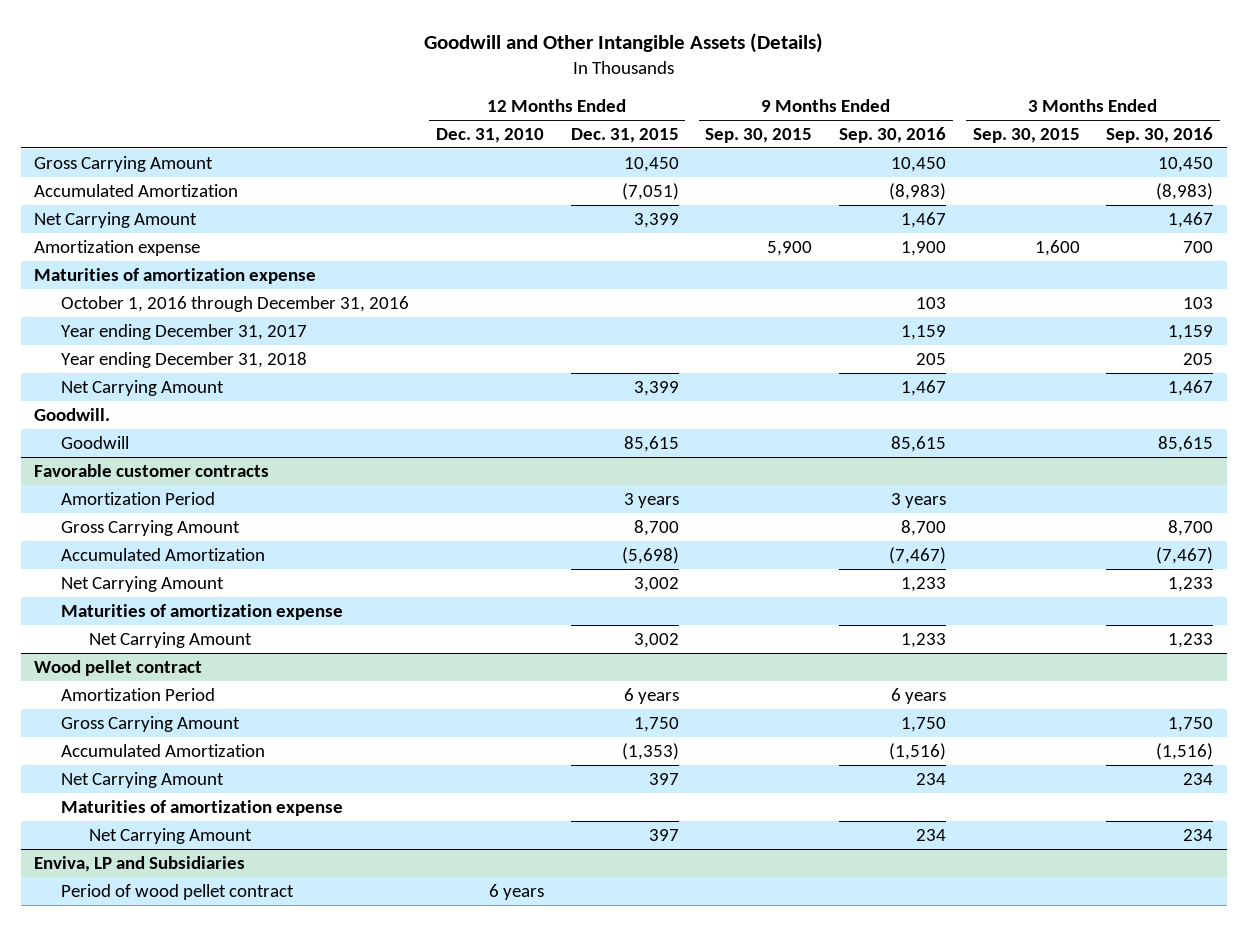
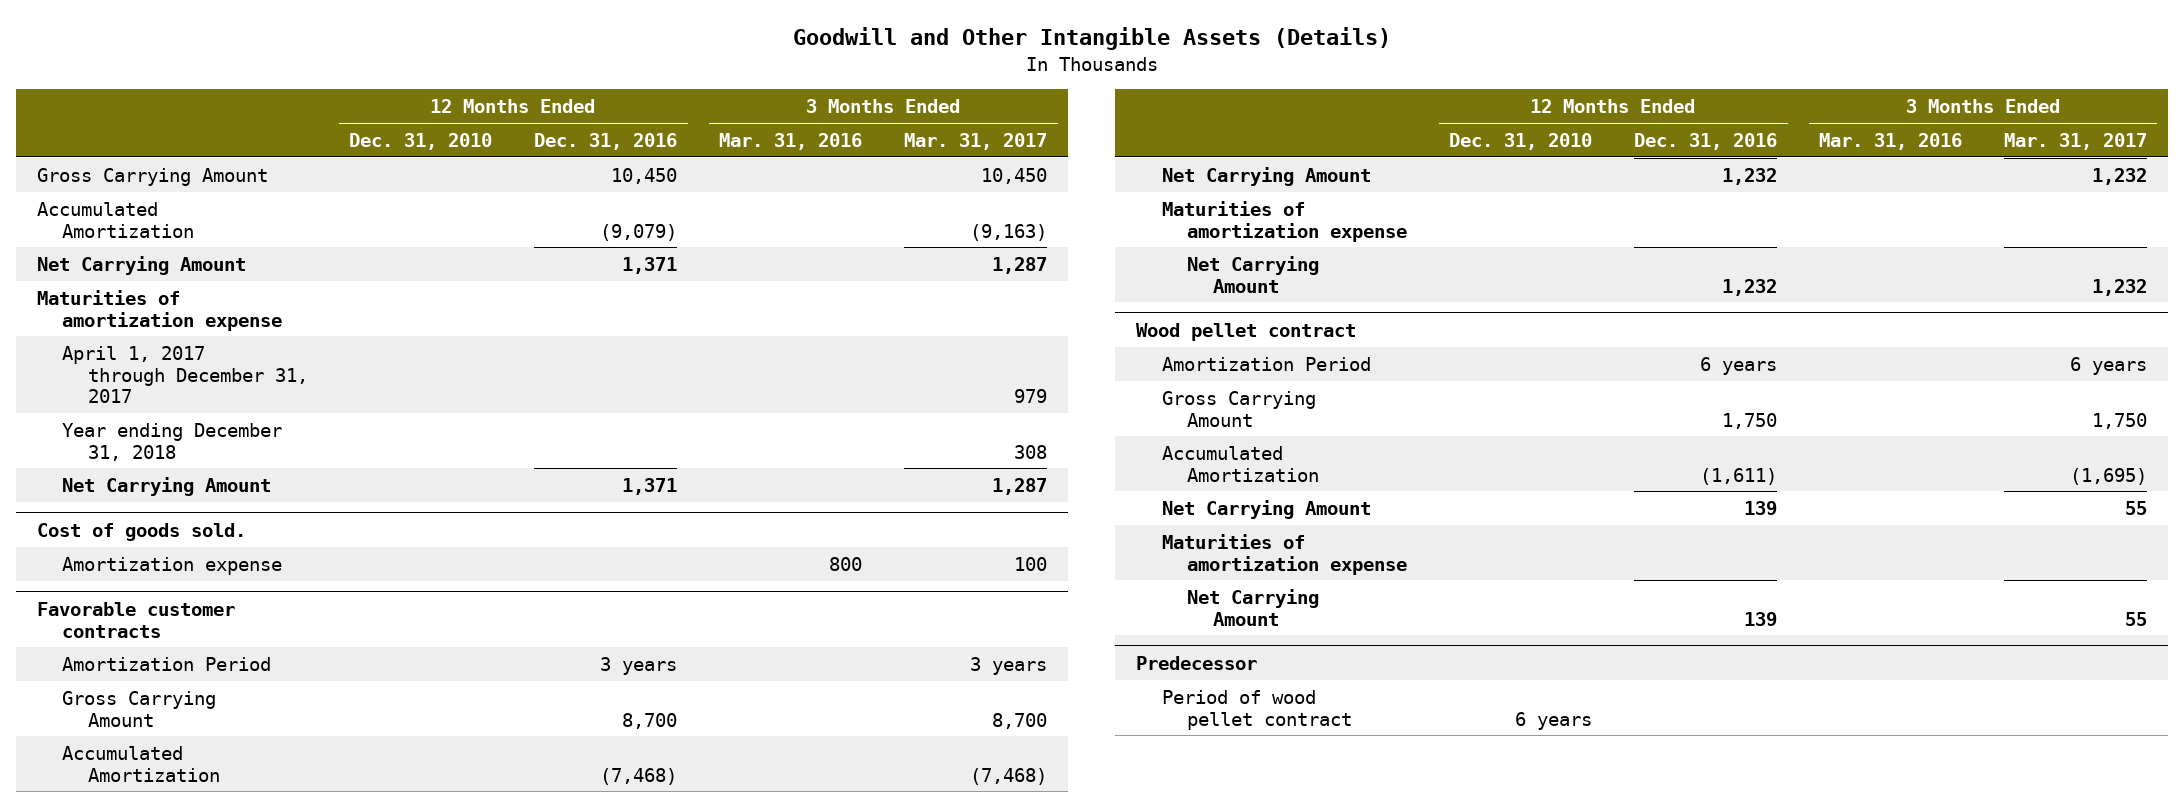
- | 12 Months Ended Dec. 31, 2010 | 12 Months Ended Dec. 31, 2015 | 9 Months Ended Sep. 30, 2015 | 9 Months Ended Sep. 30, 2016 | 3 Months Ended Sep. 30, 2015 | 3 Months Ended Sep. 30, 2016
+ | 12 Months Ended Dec. 31, 2010 | 12 Months Ended Dec. 31, 2016 | 3 Months Ended Mar. 31, 2016 | 3 Months Ended Mar. 31, 2017
- Amortization expense | | | 5,900 | 1,900 | 1,600 | 700
- October 1, 2016 through December 31, 2016 | | | | 103 | | 103
- Year ending December 31, 2017 | | | | 1,159 | | 1,159
+ April 1, 2017 through December 31, 2017 | | | | 979
- Goodwill.
- Goodwill | | 85,615 | | 85,615 | | 85,615
+ Cost of goods sold.
+ Amortization expense | | | 800 | 100
- Enviva, LP and Subsidiaries
+ Predecessor

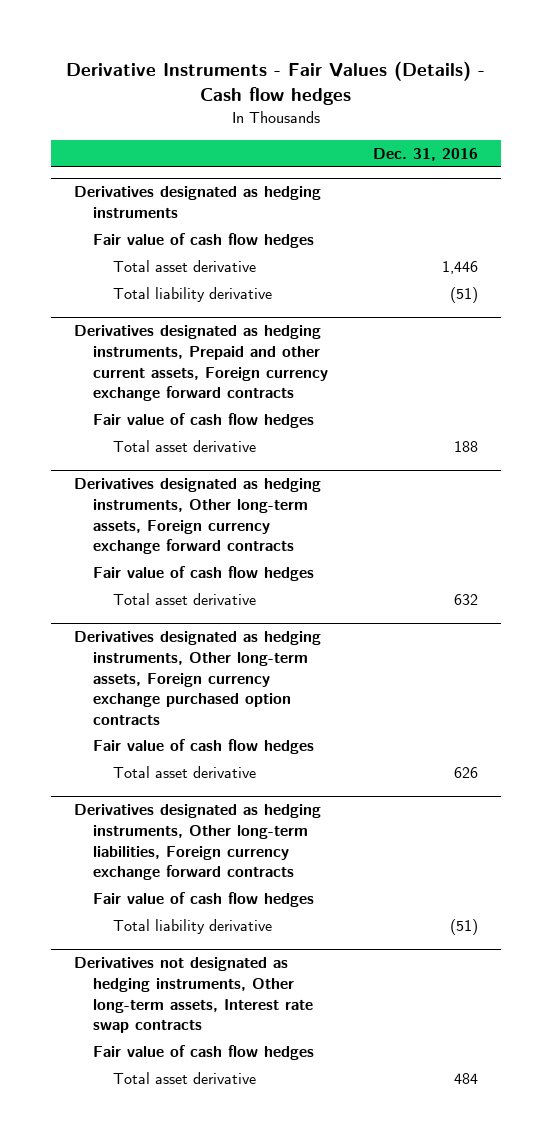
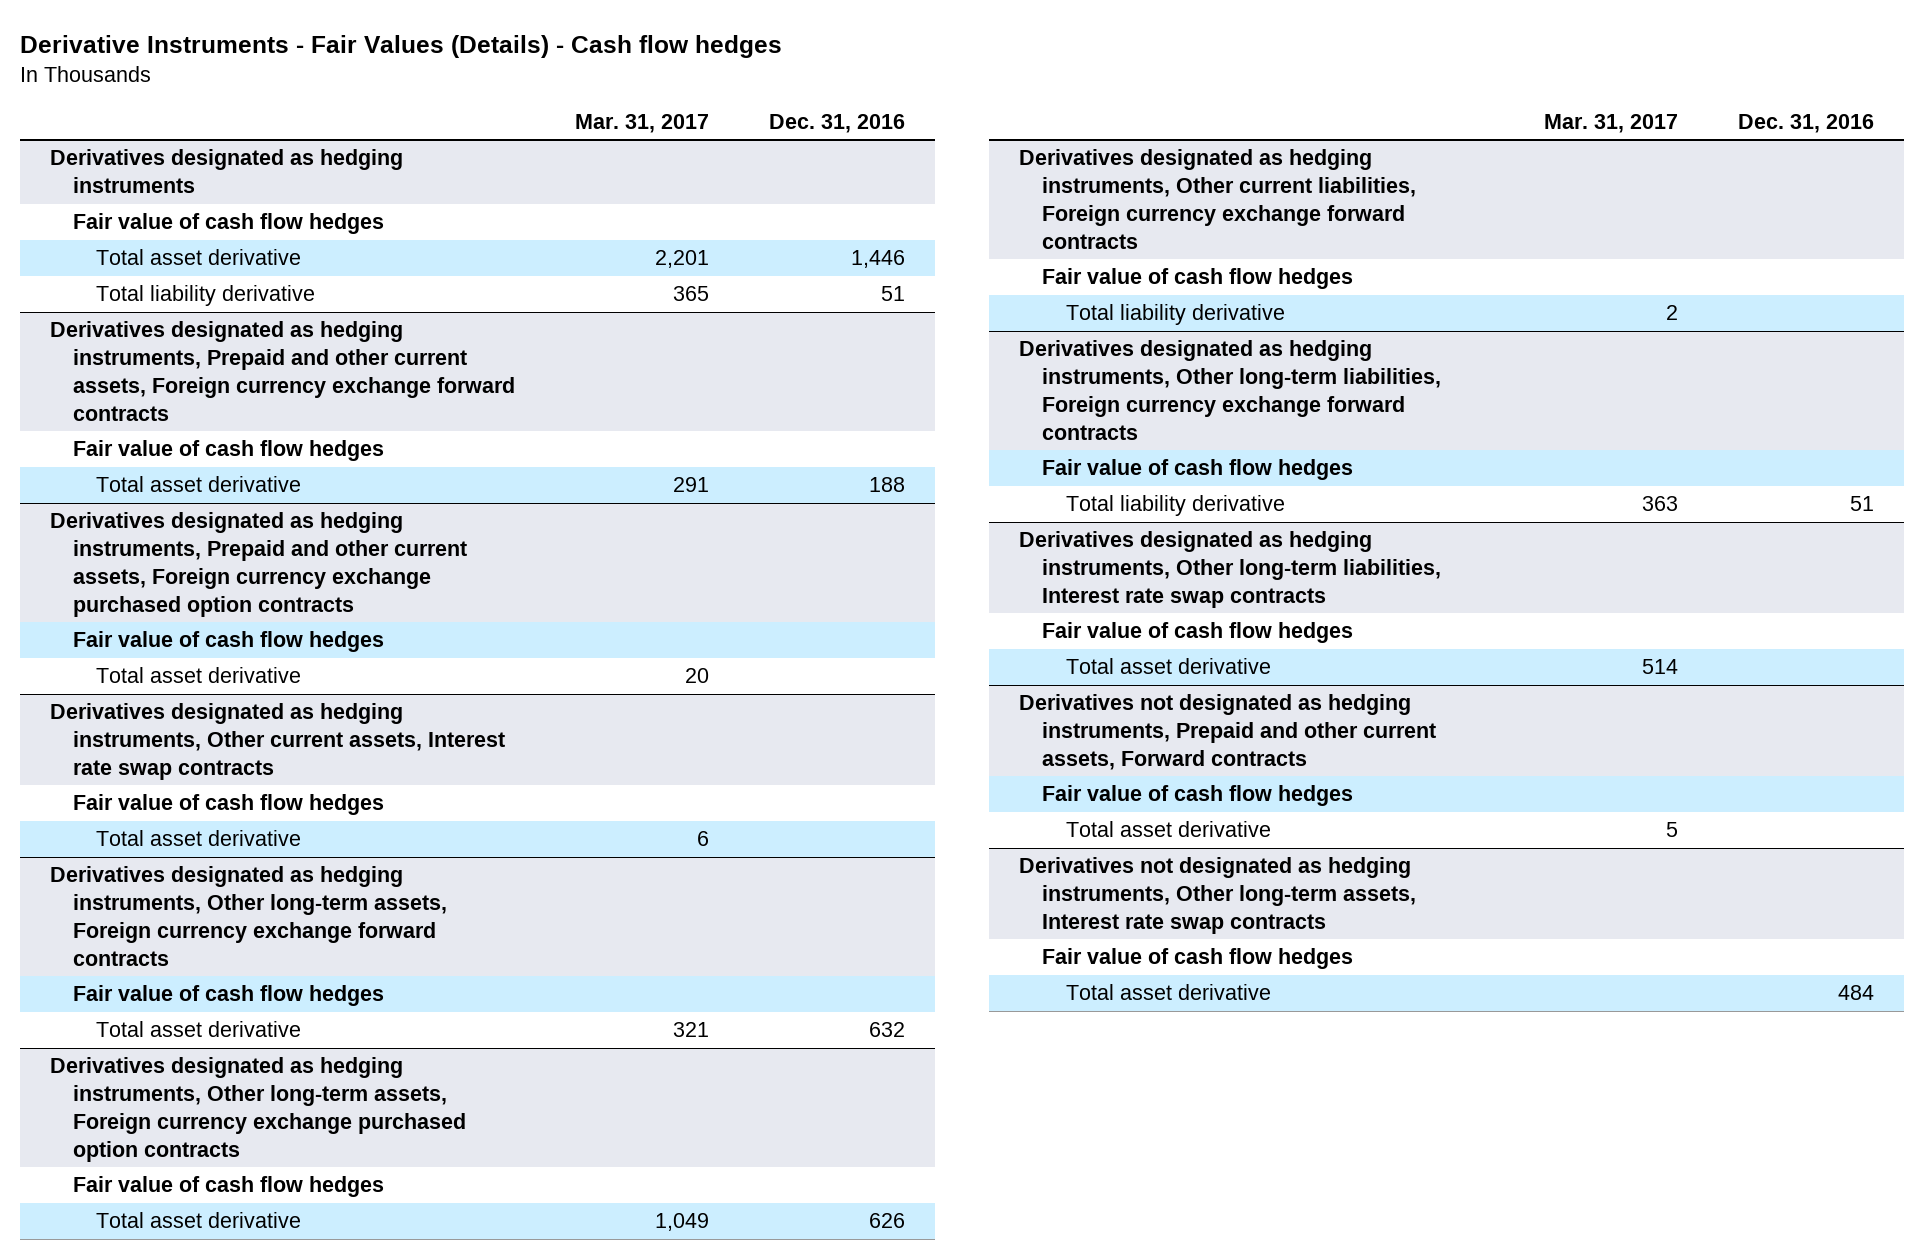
- | Dec. 31, 2016
+ | Mar. 31, 2017 | Dec. 31, 2016
@ Derivatives designated as hedging instruments
- Total liability derivative | (51)
+ Total liability derivative | 365 | 51
+ Derivatives designated as hedging instruments, Prepaid and other current assets, Foreign currency exchange purchased option contracts
+ Fair value of cash flow hedges
+ Total asset derivative | 20 |
+ Derivatives designated as hedging instruments, Other current assets, Interest rate swap contracts
+ Fair value of cash flow hedges
+ Total asset derivative | 6 |
+ Derivatives designated as hedging instruments, Other current liabilities, Foreign currency exchange forward contracts
+ Fair value of cash flow hedges
+ Total liability derivative | 2 |
@ Derivatives designated as hedging instruments, Other long-term liabilities, Foreign currency exchange forward contracts
- Total liability derivative | (51)
+ Total liability derivative | 363 | 51
+ Derivatives designated as hedging instruments, Other long-term liabilities, Interest rate swap contracts
+ Fair value of cash flow hedges
+ Total asset derivative | 514 |
+ Derivatives not designated as hedging instruments, Prepaid and other current assets, Forward contracts
+ Fair value of cash flow hedges
+ Total asset derivative | 5 |

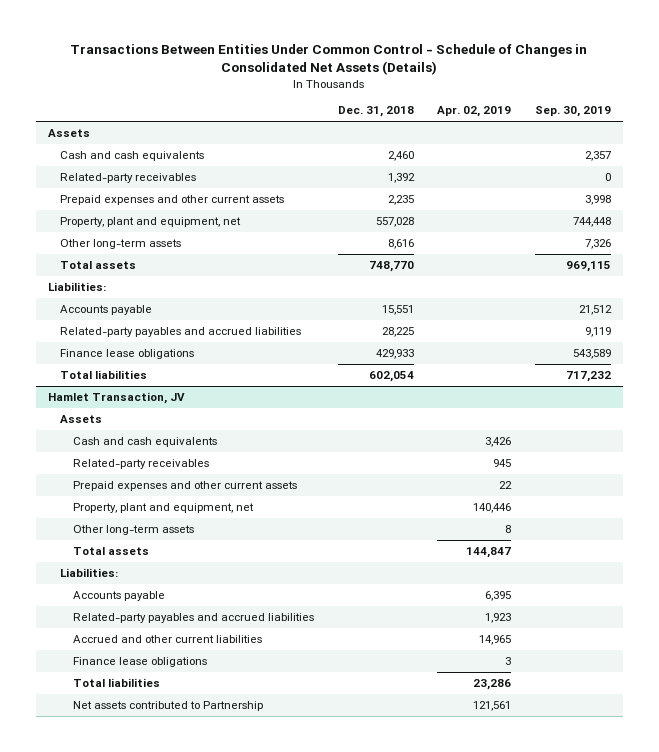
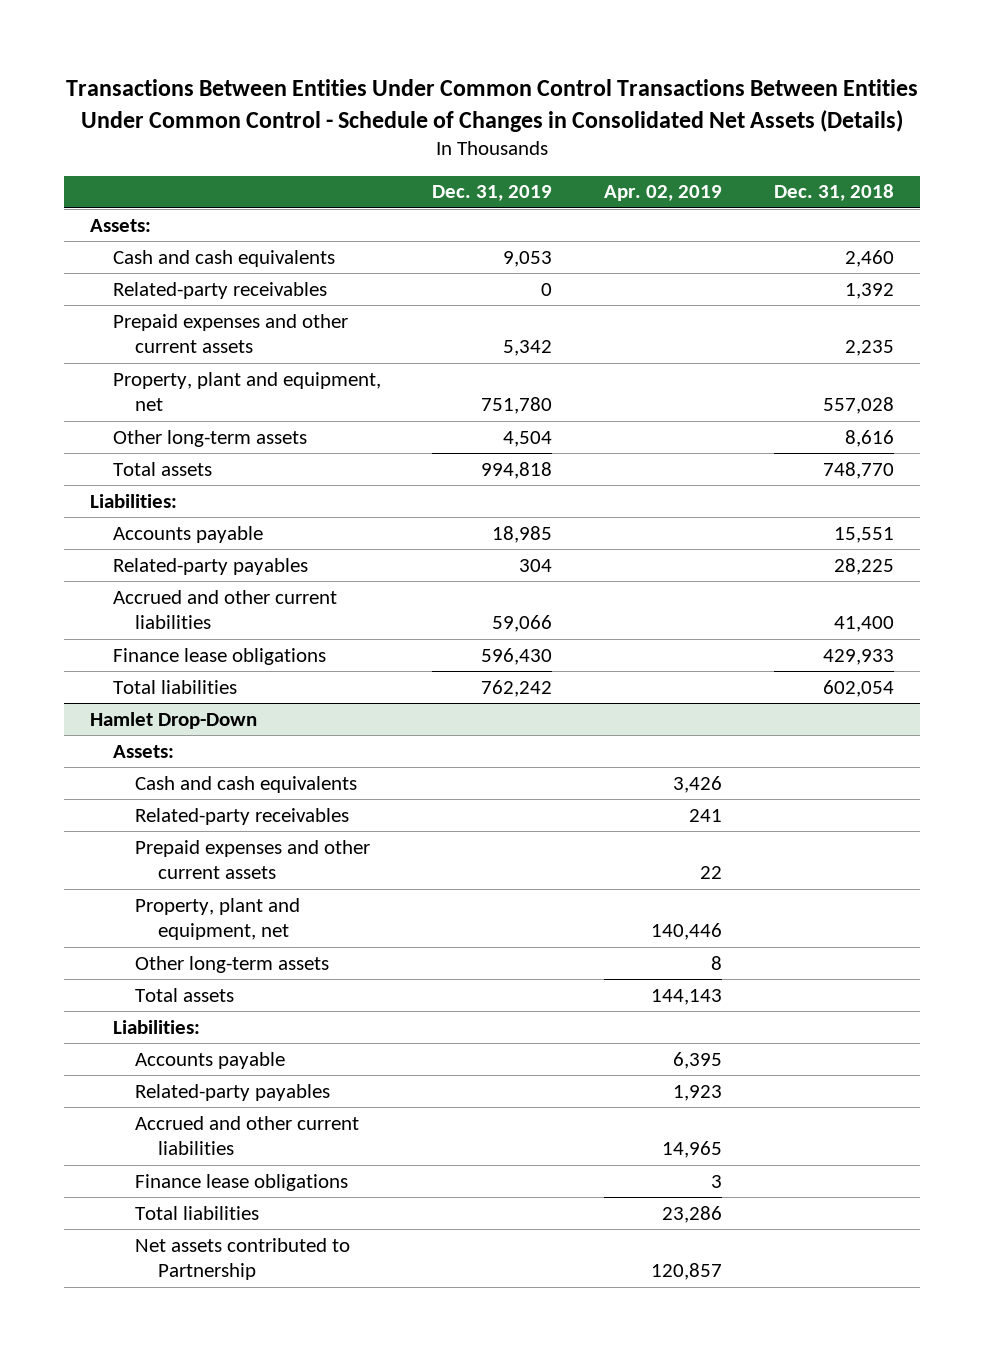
- Transactions Between Entities Under Common Control - Schedule of Changes in Consolidated Net Assets (Details)
+ Transactions Between Entities Under Common Control Transactions Between Entities Under Common Control - Schedule of Changes in Consolidated Net Assets (Details)
- | Dec. 31, 2018 | Apr. 02, 2019 | Sep. 30, 2019
+ | Dec. 31, 2019 | Apr. 02, 2019 | Dec. 31, 2018
- Assets
+ Assets:
- Related-party payables and accrued liabilities | 28,225 | | 9,119
+ Related-party payables | 304 | | 28,225
+ Accrued and other current liabilities | 59,066 | | 41,400
- Hamlet Transaction, JV
- Assets
+ Hamlet Drop-Down
+ Assets:
- Related-party receivables | | 945 |
+ Related-party receivables | | 241 |
- Total assets | | 144,847 |
+ Total assets | | 144,143 |
- Related-party payables and accrued liabilities | | 1,923 |
+ Related-party payables | | 1,923 |
- Net assets contributed to Partnership | | 121,561 |
+ Net assets contributed to Partnership | | 120,857 |

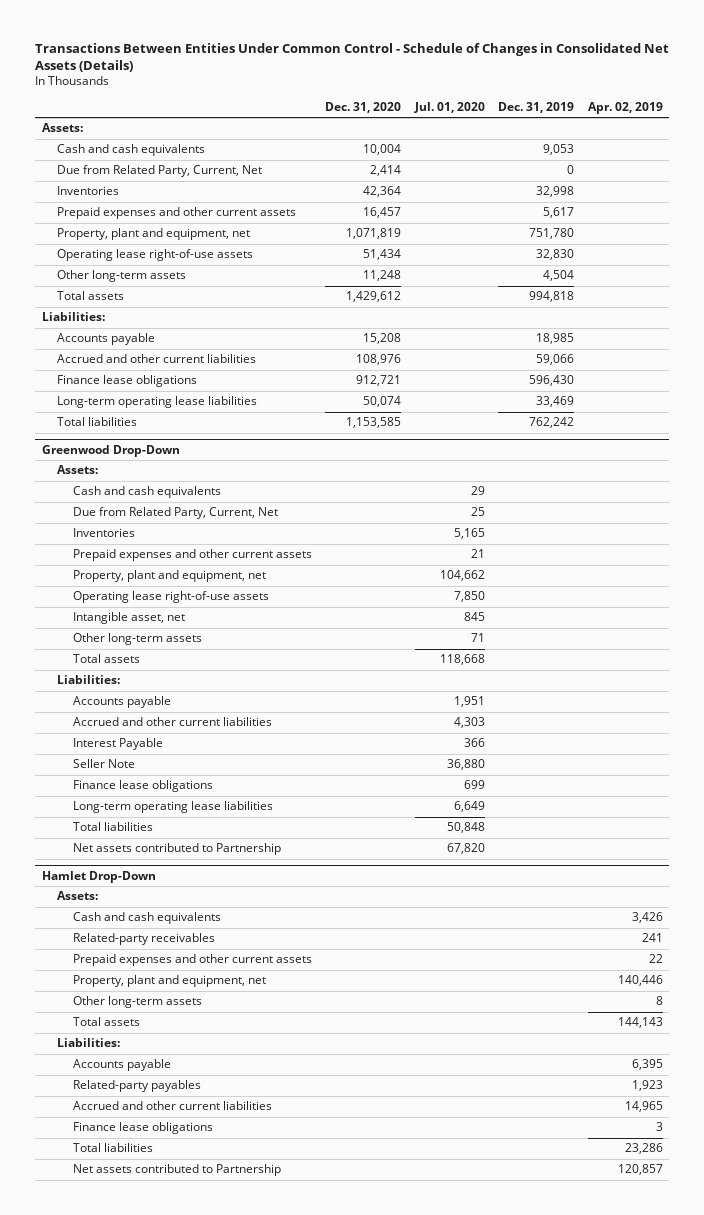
- Transactions Between Entities Under Common Control Transactions Between Entities Under Common Control - Schedule of Changes in Consolidated Net Assets (Details)
+ Transactions Between Entities Under Common Control - Schedule of Changes in Consolidated Net Assets (Details)
- | Dec. 31, 2019 | Apr. 02, 2019 | Dec. 31, 2018
+ | Dec. 31, 2020 | Jul. 01, 2020 | Dec. 31, 2019 | Apr. 02, 2019
- Related-party receivables | 0 | | 1,392
- Prepaid expenses and other current assets | 5,342 | | 2,235
+ Due from Related Party, Current, Net | 2,414 | | 0 |
+ Inventories | 42,364 | | 32,998 |
+ Prepaid expenses and other current assets | 16,457 | | 5,617 |
+ Operating lease right-of-use assets | 51,434 | | 32,830 |
- Related-party payables | 304 | | 28,225
+ Long-term operating lease liabilities | 50,074 | | 33,469 |
+ Greenwood Drop-Down
+ Assets:
+ Cash and cash equivalents | | 29 | |
+ Due from Related Party, Current, Net | | 25 | |
+ Inventories | | 5,165 | |
+ Prepaid expenses and other current assets | | 21 | |
+ Property, plant and equipment, net | | 104,662 | |
+ Operating lease right-of-use assets | | 7,850 | |
+ Intangible asset, net | | 845 | |
+ Other long-term assets | | 71 | |
+ Total assets | | 118,668 | |
+ Liabilities:
+ Accounts payable | | 1,951 | |
+ Accrued and other current liabilities | | 4,303 | |
+ Interest Payable | | 366 | |
+ Seller Note | | 36,880 | |
+ Finance lease obligations | | 699 | |
+ Long-term operating lease liabilities | | 6,649 | |
+ Total liabilities | | 50,848 | |
+ Net assets contributed to Partnership | | 67,820 | |

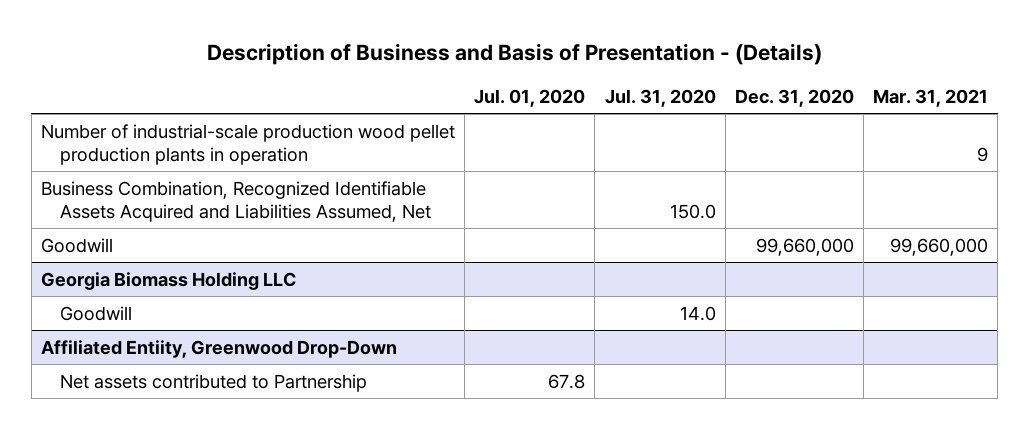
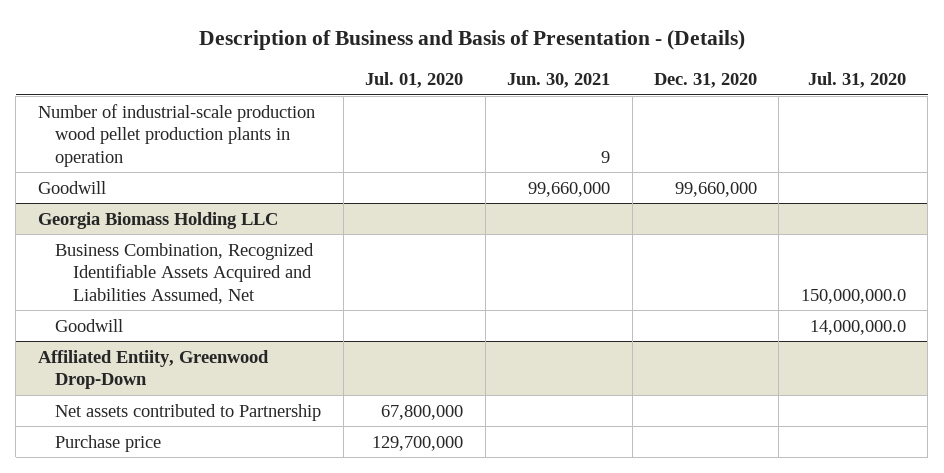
- | Jul. 01, 2020 | Jul. 31, 2020 | Dec. 31, 2020 | Mar. 31, 2021
+ | Jul. 01, 2020 | Jun. 30, 2021 | Dec. 31, 2020 | Jul. 31, 2020
- Business Combination, Recognized Identifiable Assets Acquired and Liabilities Assumed, Net | | 150.0 | |
@ Georgia Biomass Holding LLC
- Goodwill | | 14.0 | |
+ Business Combination, Recognized Identifiable Assets Acquired and Liabilities Assumed, Net | | | | 150,000,000.0
+ Goodwill | | | | 14,000,000.0
@ Affiliated Entiity, Greenwood Drop-Down
- Net assets contributed to Partnership | 67.8 | | |
+ Net assets contributed to Partnership | 67,800,000 | | |
+ Purchase price | 129,700,000 | | |

